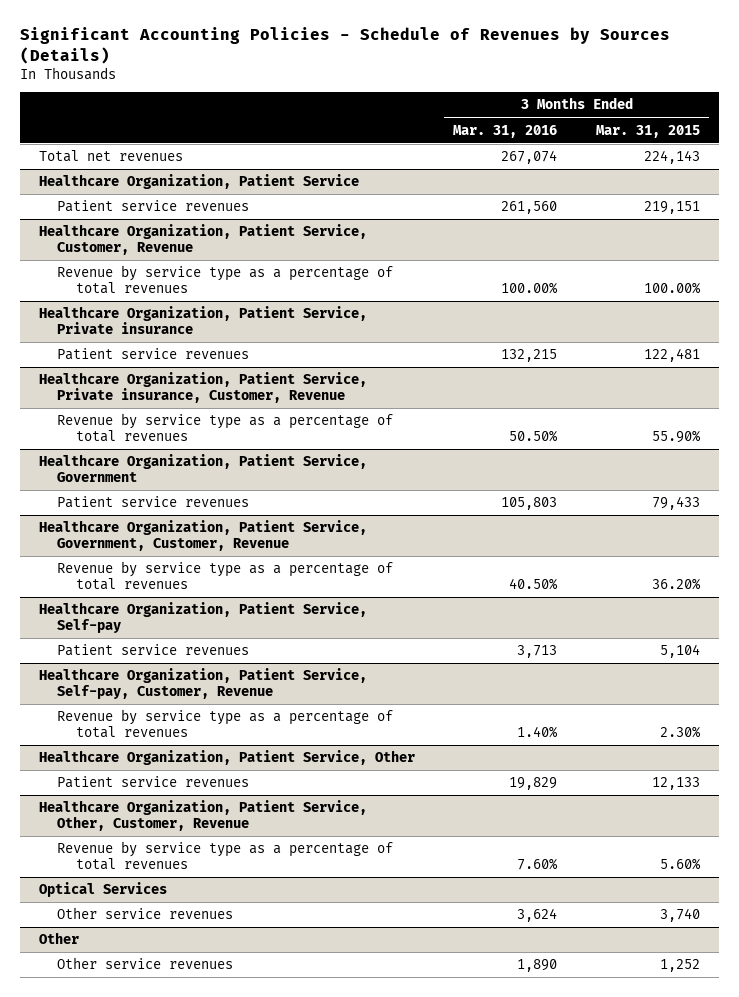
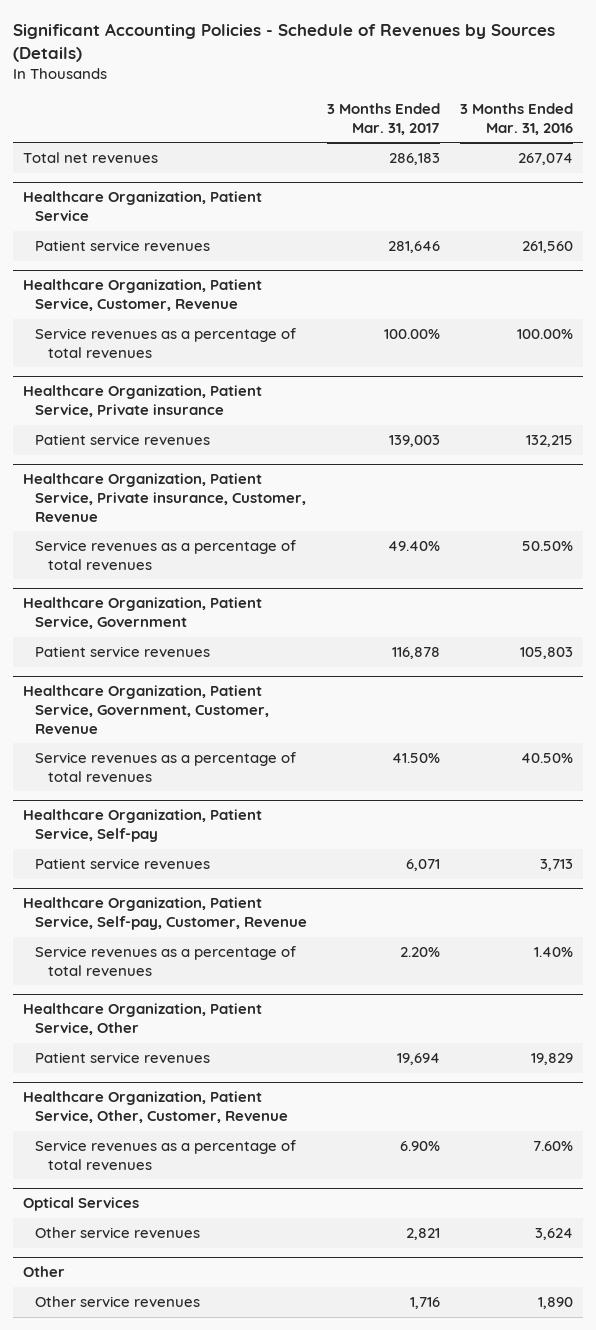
- | 3 Months Ended Mar. 31, 2016 | 3 Months Ended Mar. 31, 2015
+ | 3 Months Ended Mar. 31, 2017 | 3 Months Ended Mar. 31, 2016
@ Healthcare Organization, Patient Service, Customer, Revenue
- Revenue by service type as a percentage of total revenues | 100.00% | 100.00%
+ Service revenues as a percentage of total revenues | 100.00% | 100.00%
@ Healthcare Organization, Patient Service, Private insurance, Customer, Revenue
- Revenue by service type as a percentage of total revenues | 50.50% | 55.90%
+ Service revenues as a percentage of total revenues | 49.40% | 50.50%
@ Healthcare Organization, Patient Service, Government, Customer, Revenue
- Revenue by service type as a percentage of total revenues | 40.50% | 36.20%
+ Service revenues as a percentage of total revenues | 41.50% | 40.50%
@ Healthcare Organization, Patient Service, Self-pay, Customer, Revenue
- Revenue by service type as a percentage of total revenues | 1.40% | 2.30%
+ Service revenues as a percentage of total revenues | 2.20% | 1.40%
@ Healthcare Organization, Patient Service, Other, Customer, Revenue
- Revenue by service type as a percentage of total revenues | 7.60% | 5.60%
+ Service revenues as a percentage of total revenues | 6.90% | 7.60%

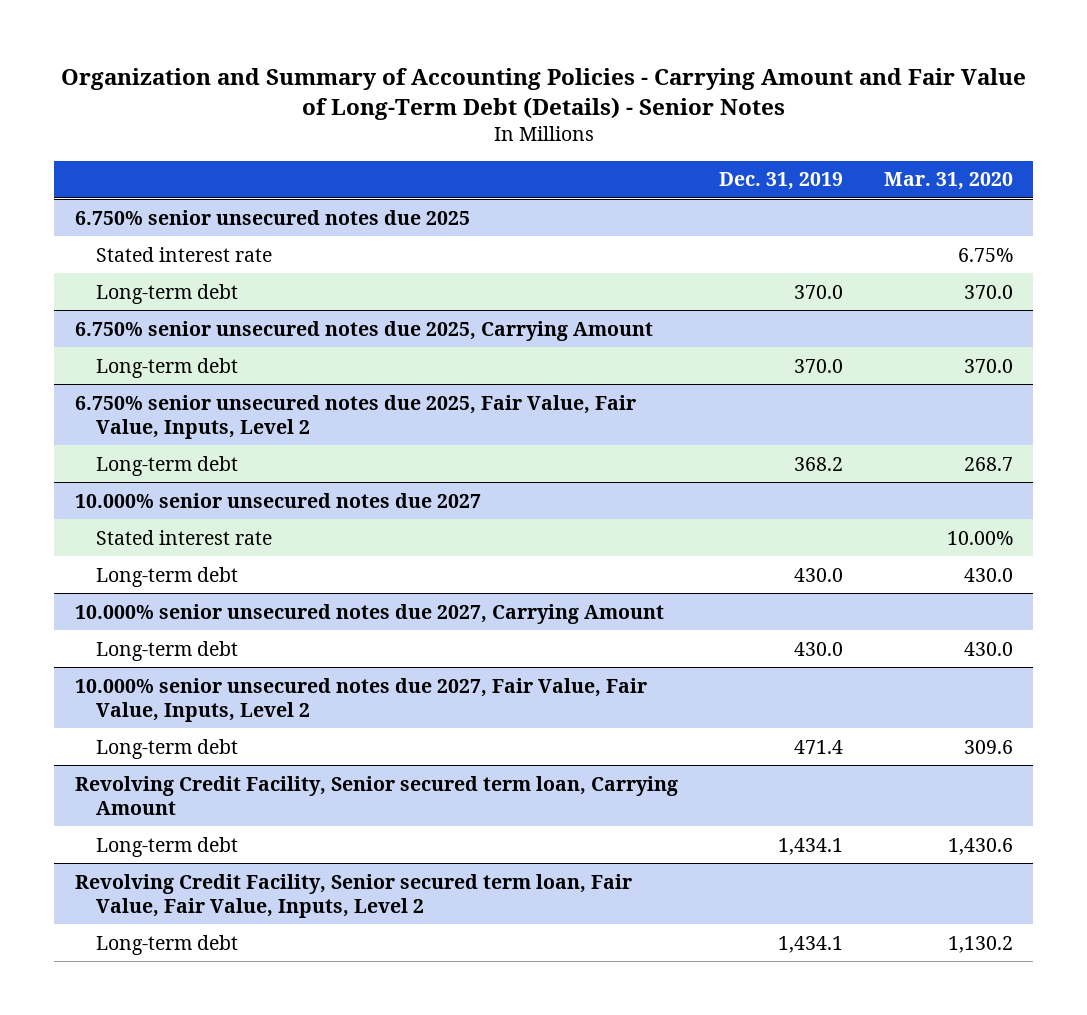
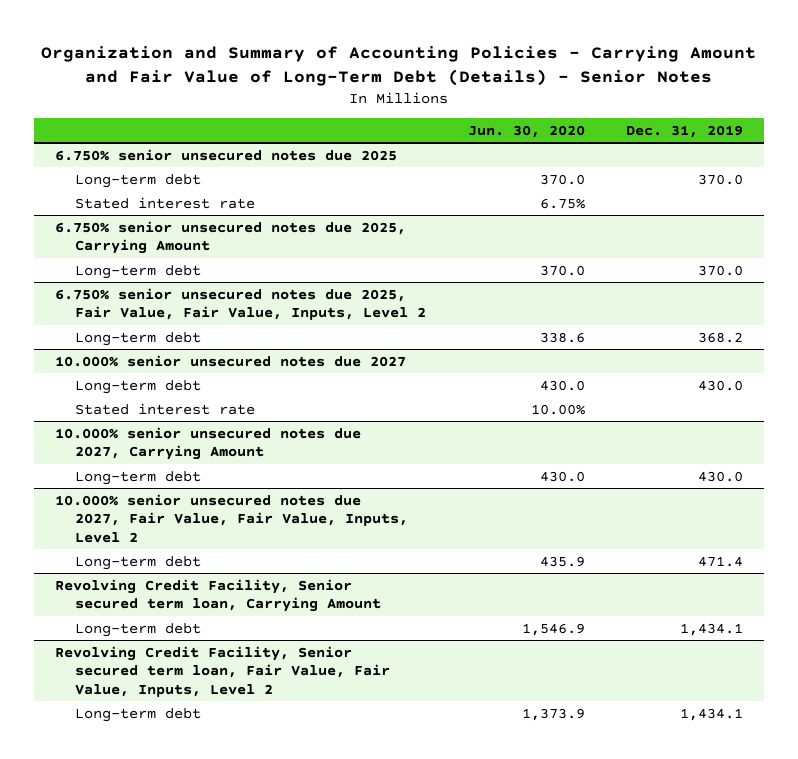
- | Dec. 31, 2019 | Mar. 31, 2020
+ | Jun. 30, 2020 | Dec. 31, 2019
@ 6.750% senior unsecured notes due 2025
moved down: Stated interest rate | 6.75% |
@ 10.000% senior unsecured notes due 2027
moved down: Stated interest rate | 10.00% |

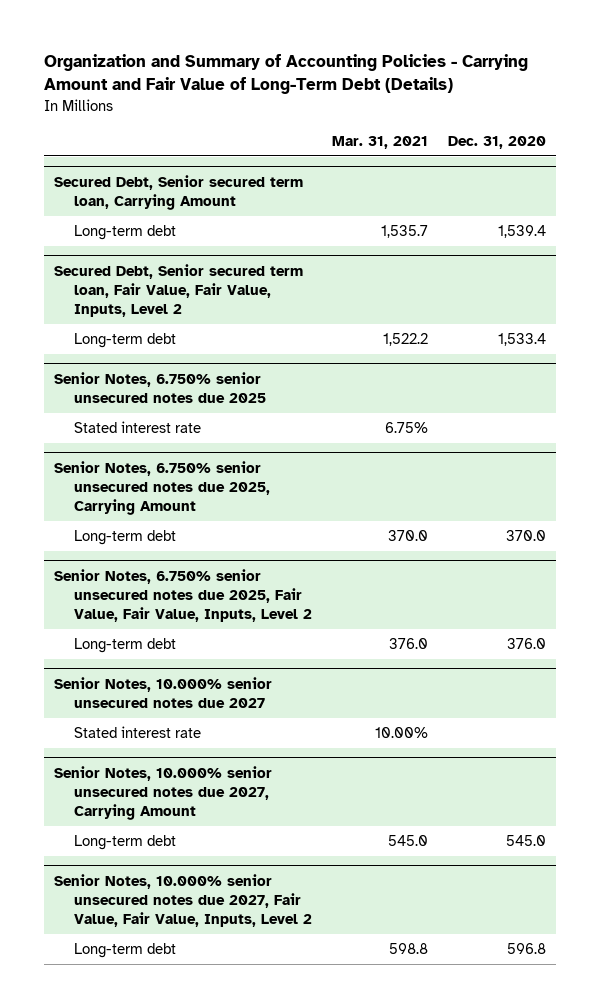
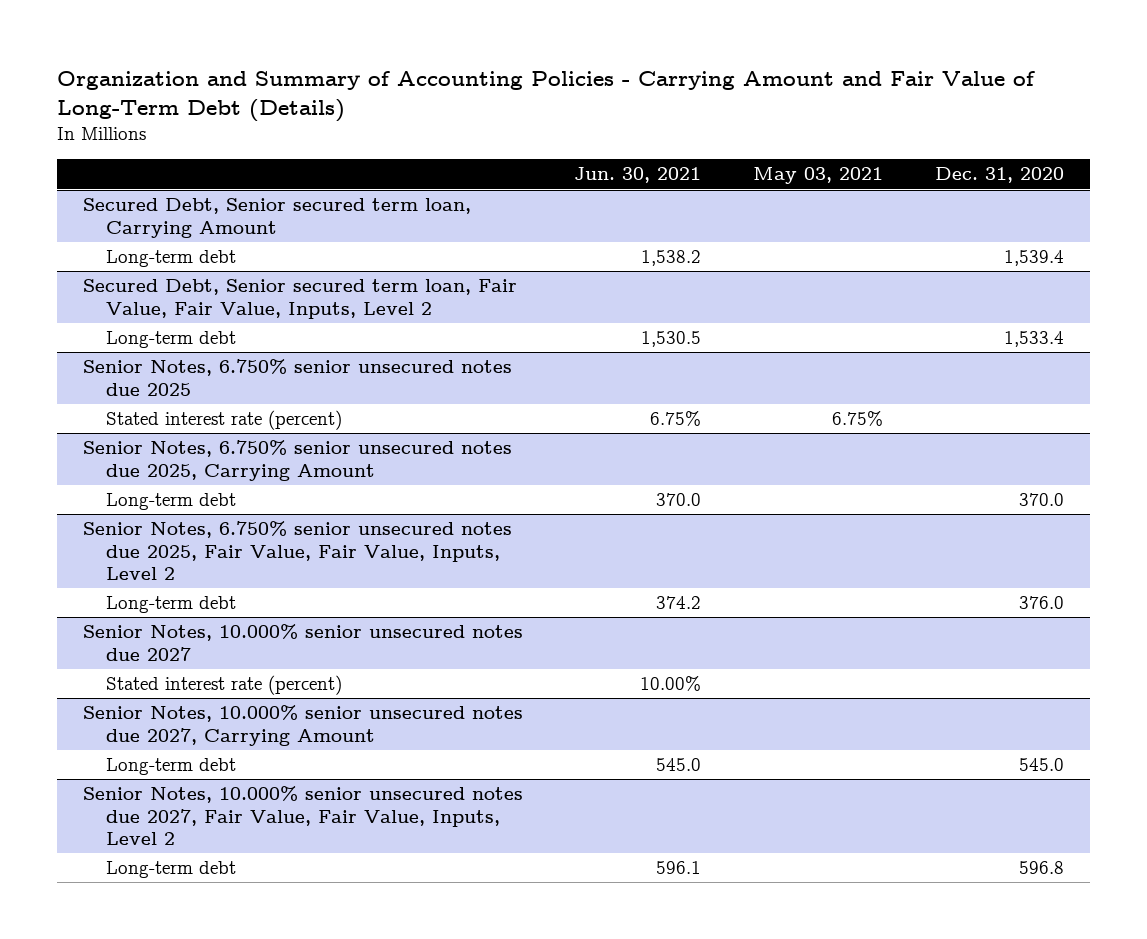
- | Mar. 31, 2021 | Dec. 31, 2020
+ | Jun. 30, 2021 | May 03, 2021 | Dec. 31, 2020
@ Senior Notes, 6.750% senior unsecured notes due 2025
- Stated interest rate | 6.75% |
+ Stated interest rate (percent) | 6.75% | 6.75% |
@ Senior Notes, 10.000% senior unsecured notes due 2027
- Stated interest rate | 10.00% |
+ Stated interest rate (percent) | 10.00% | |

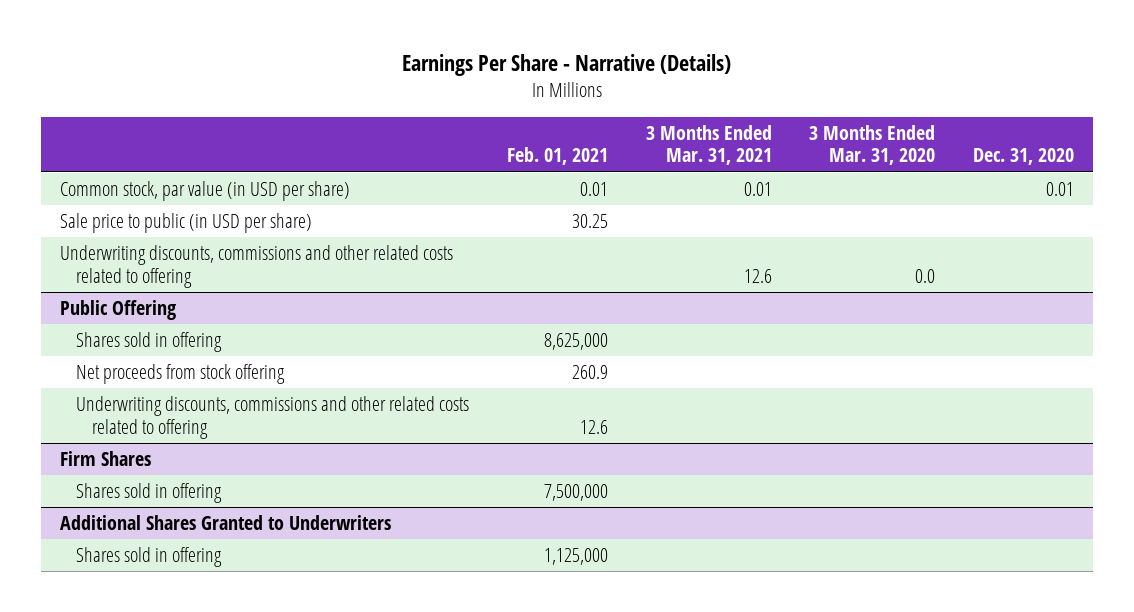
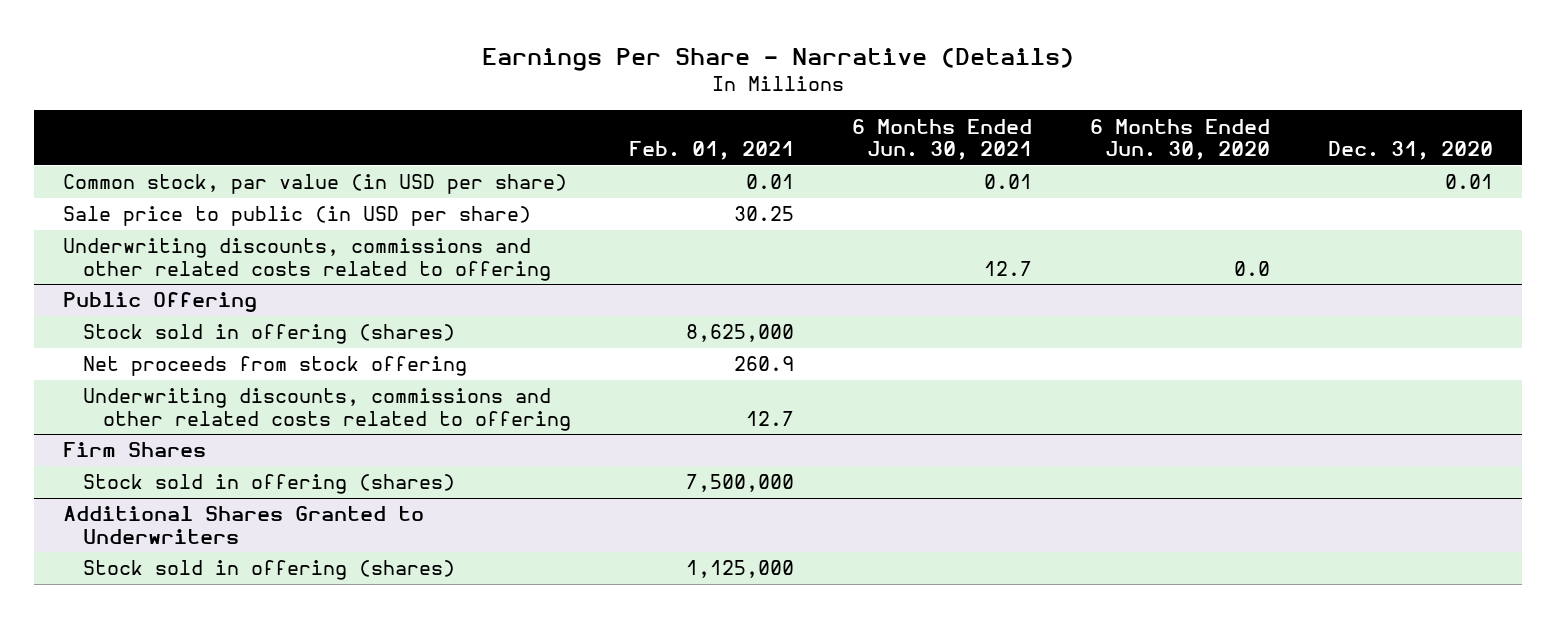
- | Feb. 01, 2021 | 3 Months Ended Mar. 31, 2021 | 3 Months Ended Mar. 31, 2020 | Dec. 31, 2020
+ | Feb. 01, 2021 | 6 Months Ended Jun. 30, 2021 | 6 Months Ended Jun. 30, 2020 | Dec. 31, 2020
@ Public Offering
- Shares sold in offering | 8,625,000 | | |
+ Stock sold in offering (shares) | 8,625,000 | | |
- Underwriting discounts, commissions and other related costs related to offering | 12.6 | | |
+ Underwriting discounts, commissions and other related costs related to offering | 12.7 | | |
@ Firm Shares
- Shares sold in offering | 7,500,000 | | |
+ Stock sold in offering (shares) | 7,500,000 | | |
@ Additional Shares Granted to Underwriters
- Shares sold in offering | 1,125,000 | | |
+ Stock sold in offering (shares) | 1,125,000 | | |

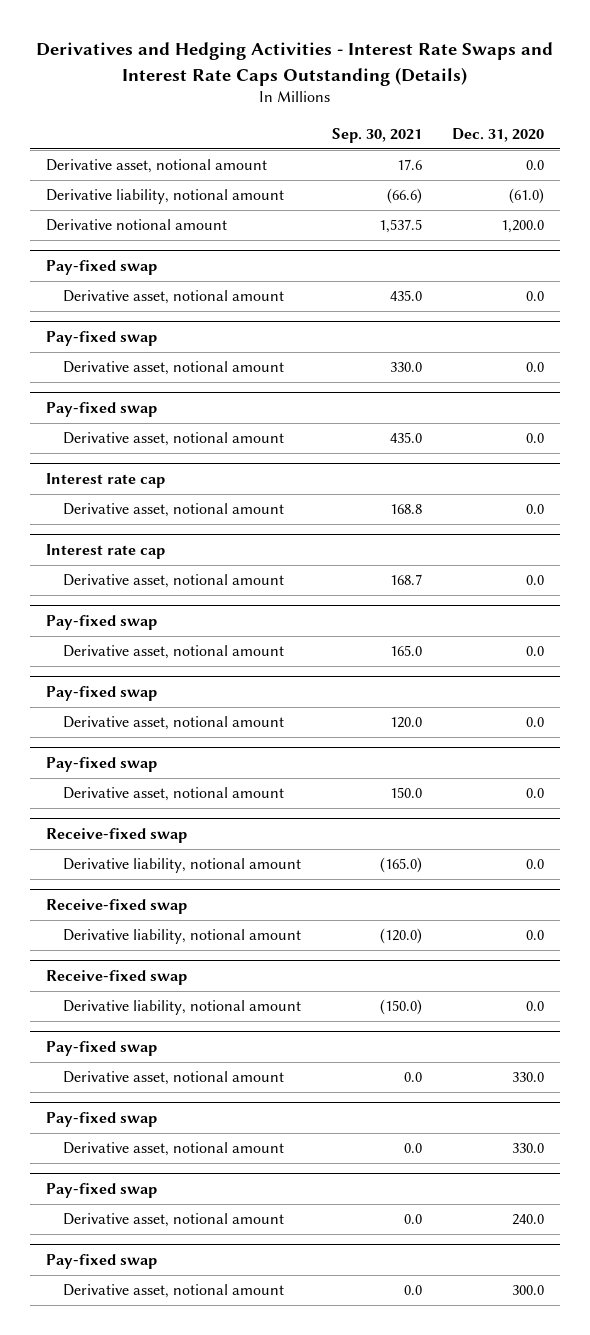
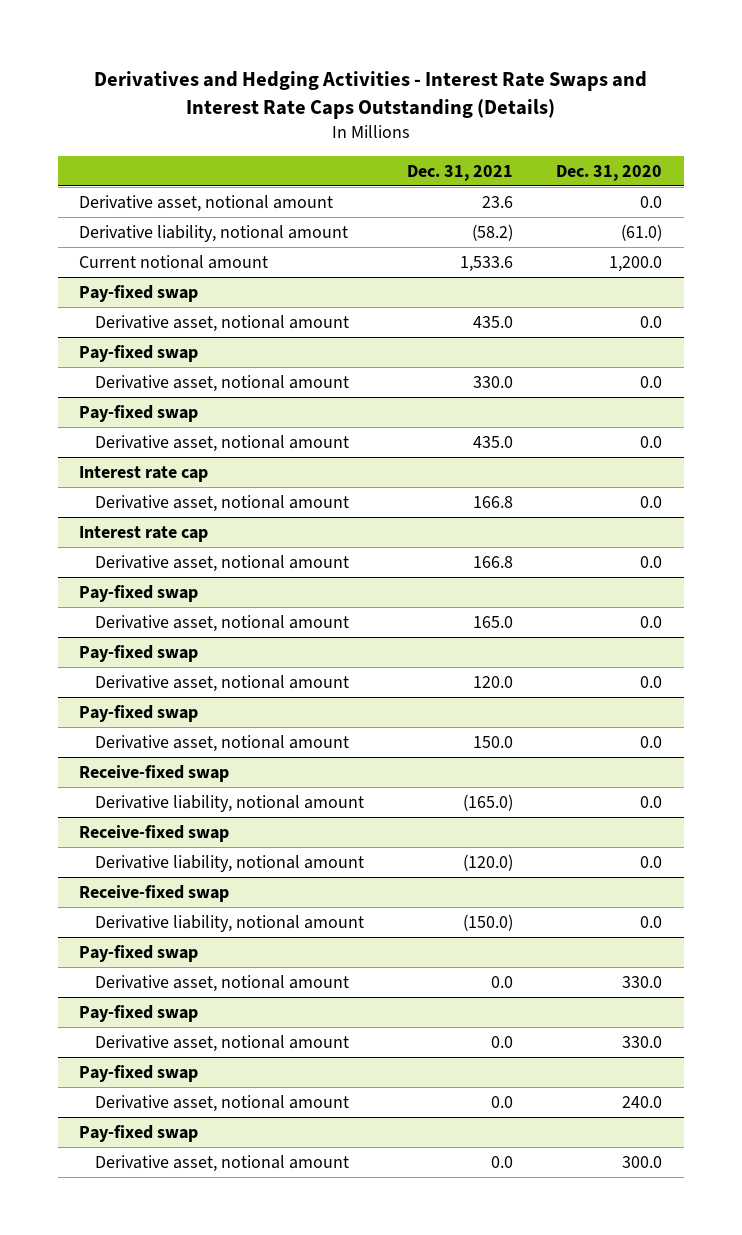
- | Sep. 30, 2021 | Dec. 31, 2020
+ | Dec. 31, 2021 | Dec. 31, 2020
- Derivative notional amount | 1,537.5 | 1,200.0
+ Current notional amount | 1,533.6 | 1,200.0

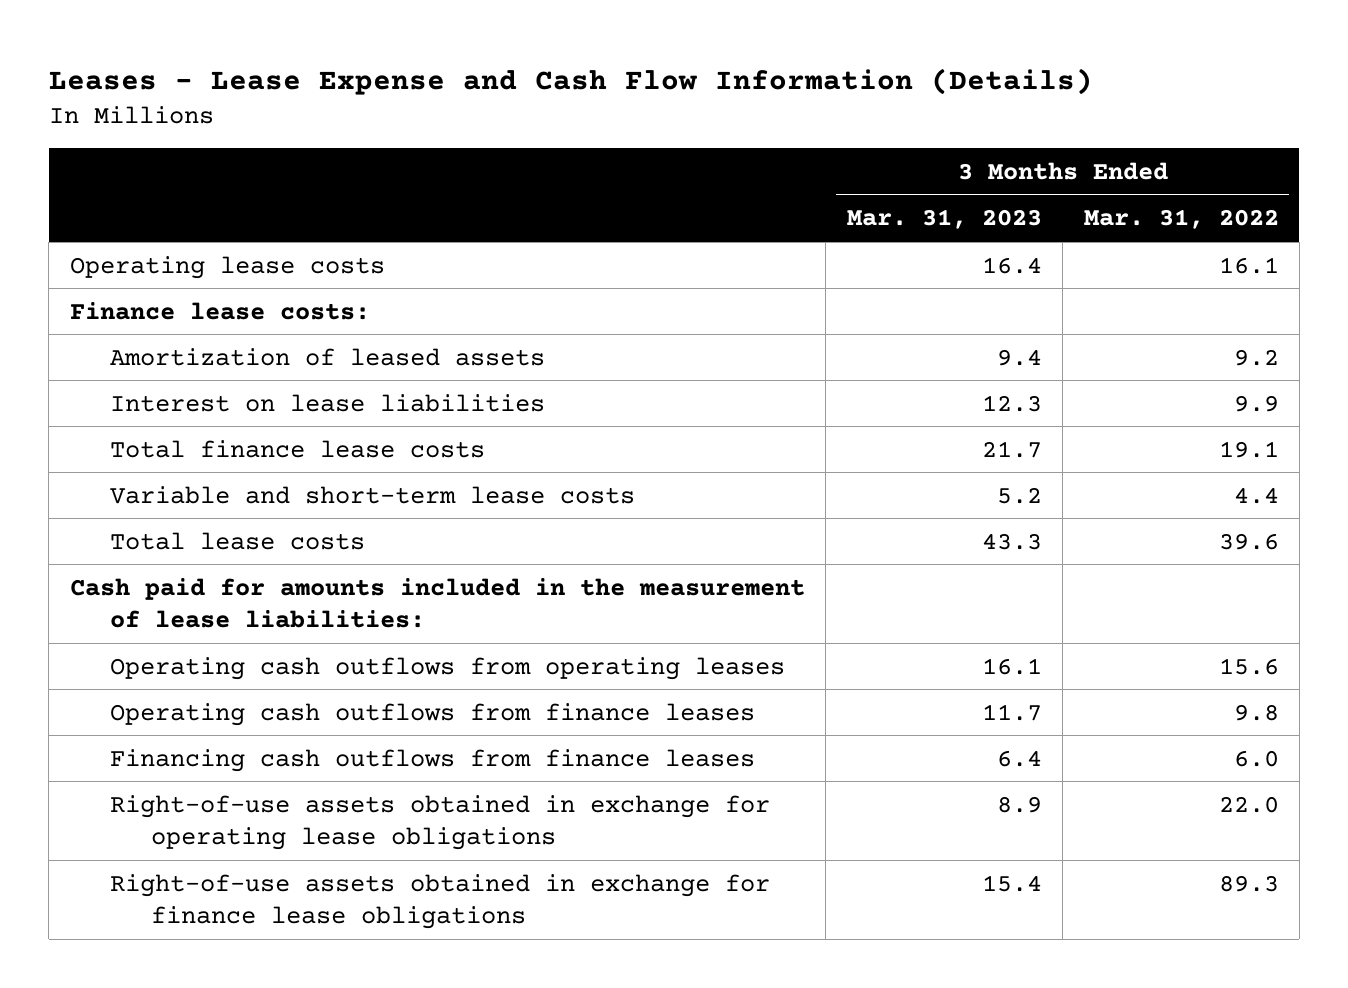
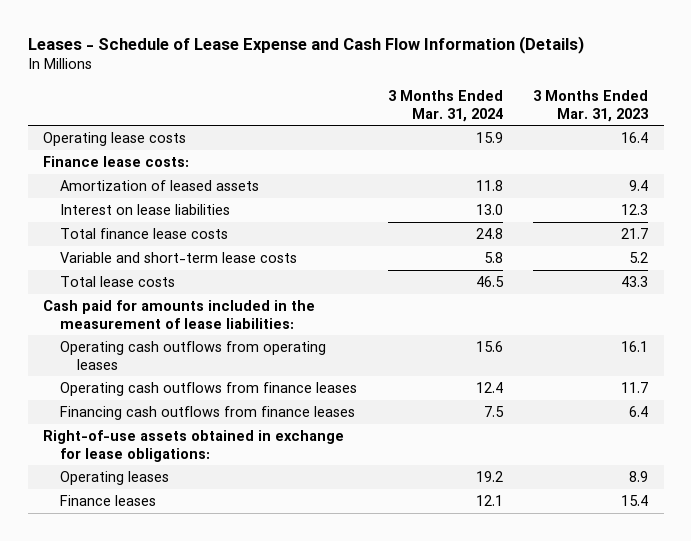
- Leases - Lease Expense and Cash Flow Information (Details)
+ Leases - Schedule of Lease Expense and Cash Flow Information (Details)
- | 3 Months Ended Mar. 31, 2023 | 3 Months Ended Mar. 31, 2022
+ | 3 Months Ended Mar. 31, 2024 | 3 Months Ended Mar. 31, 2023
- Right-of-use assets obtained in exchange for operating lease obligations | 8.9 | 22.0
- Right-of-use assets obtained in exchange for finance lease obligations | 15.4 | 89.3
+ Right-of-use assets obtained in exchange for lease obligations:
+ Operating leases | 19.2 | 8.9
+ Finance leases | 12.1 | 15.4

